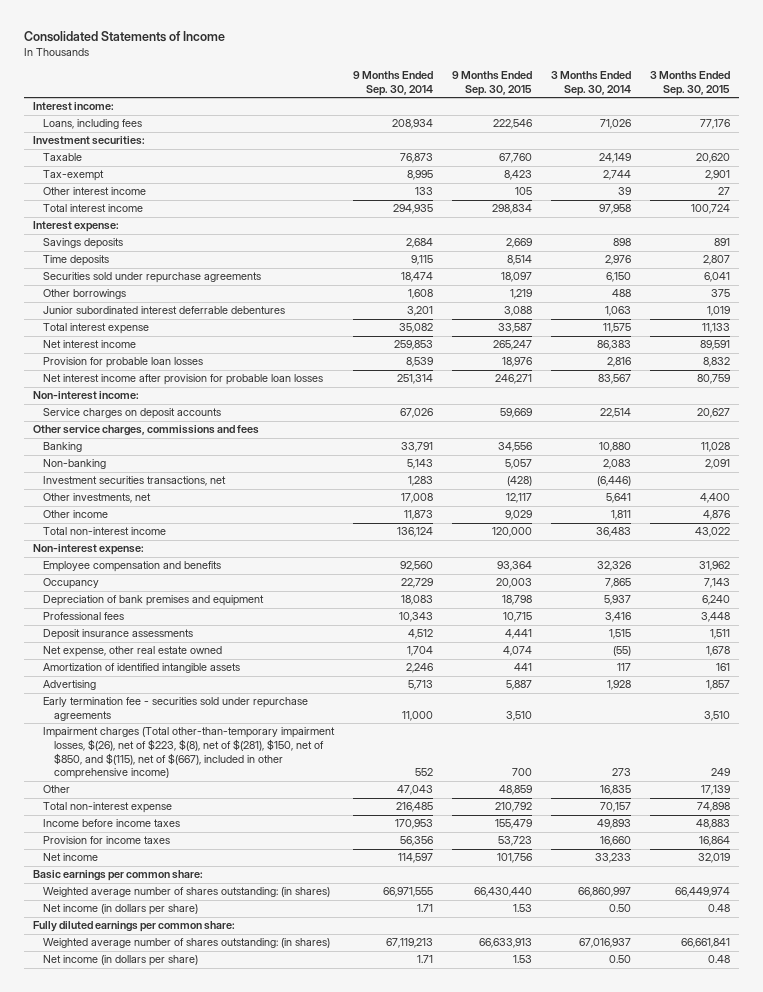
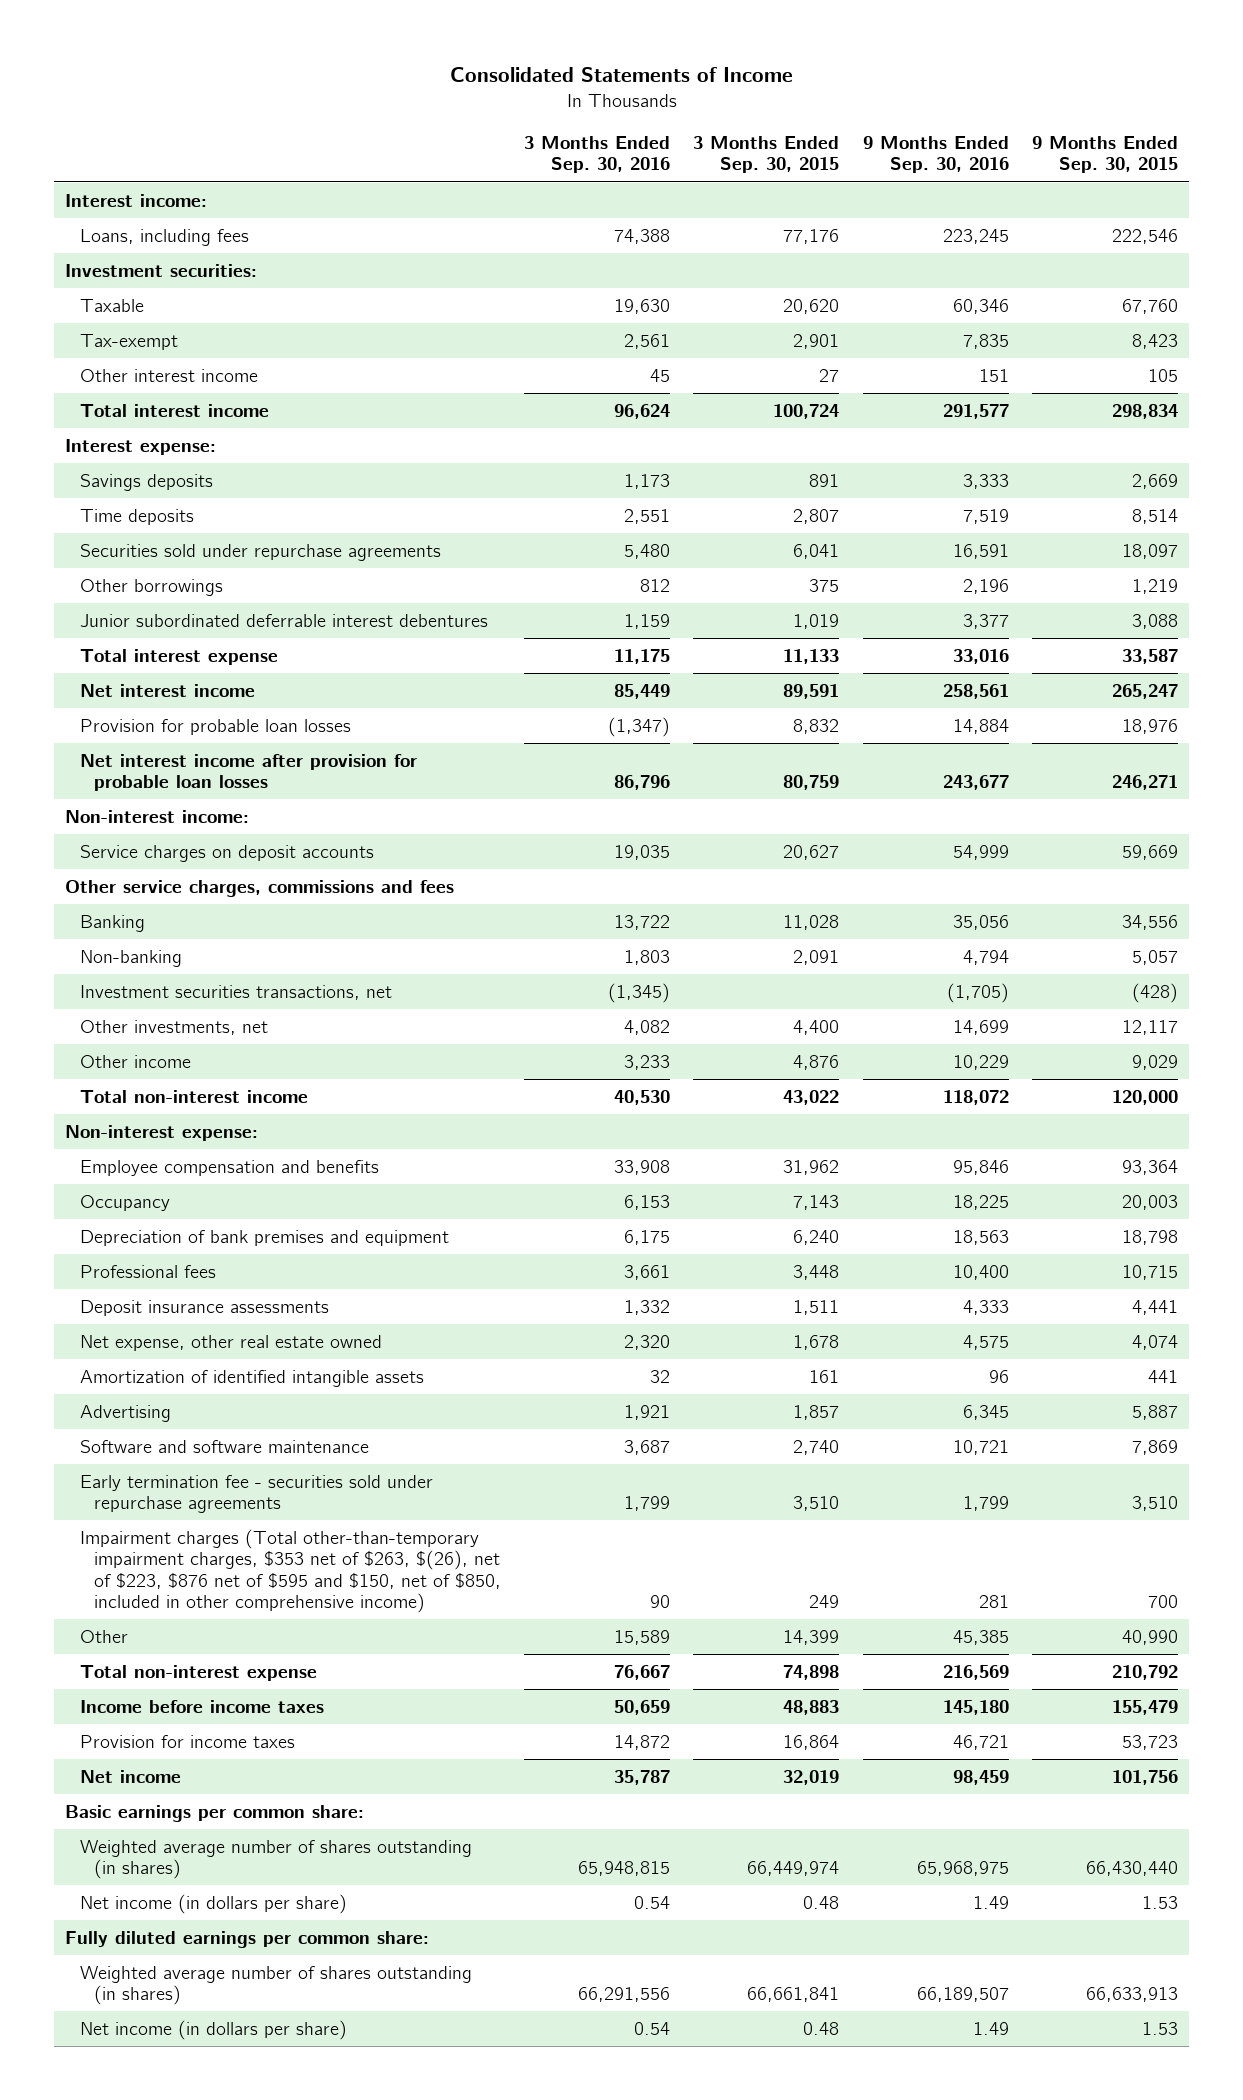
- | 9 Months Ended Sep. 30, 2014 | 9 Months Ended Sep. 30, 2015 | 3 Months Ended Sep. 30, 2014 | 3 Months Ended Sep. 30, 2015
+ | 3 Months Ended Sep. 30, 2016 | 3 Months Ended Sep. 30, 2015 | 9 Months Ended Sep. 30, 2016 | 9 Months Ended Sep. 30, 2015
- Junior subordinated interest deferrable debentures | 3,201 | 3,088 | 1,063 | 1,019
+ Junior subordinated deferrable interest debentures | 1,159 | 1,019 | 3,377 | 3,088
+ Software and software maintenance | 3,687 | 2,740 | 10,721 | 7,869
- Impairment charges (Total other-than-temporary impairment losses, $(26), net of $223, $(8), net of $(281), $150, net of $850, and $(115), net of $(667), included in other comprehensive income) | 552 | 700 | 273 | 249
- Other | 47,043 | 48,859 | 16,835 | 17,139
+ Impairment charges (Total other-than-temporary impairment charges, $353 net of $263, $(26), net of $223, $876 net of $595 and $150, net of $850, included in other comprehensive income) | 90 | 249 | 281 | 700
+ Other | 15,589 | 14,399 | 45,385 | 40,990
- Weighted average number of shares outstanding: (in shares) | 66,971,555 | 66,430,440 | 66,860,997 | 66,449,974
+ Weighted average number of shares outstanding (in shares) | 65,948,815 | 66,449,974 | 65,968,975 | 66,430,440
- Weighted average number of shares outstanding: (in shares) | 67,119,213 | 66,633,913 | 67,016,937 | 66,661,841
+ Weighted average number of shares outstanding (in shares) | 66,291,556 | 66,661,841 | 66,189,507 | 66,633,913

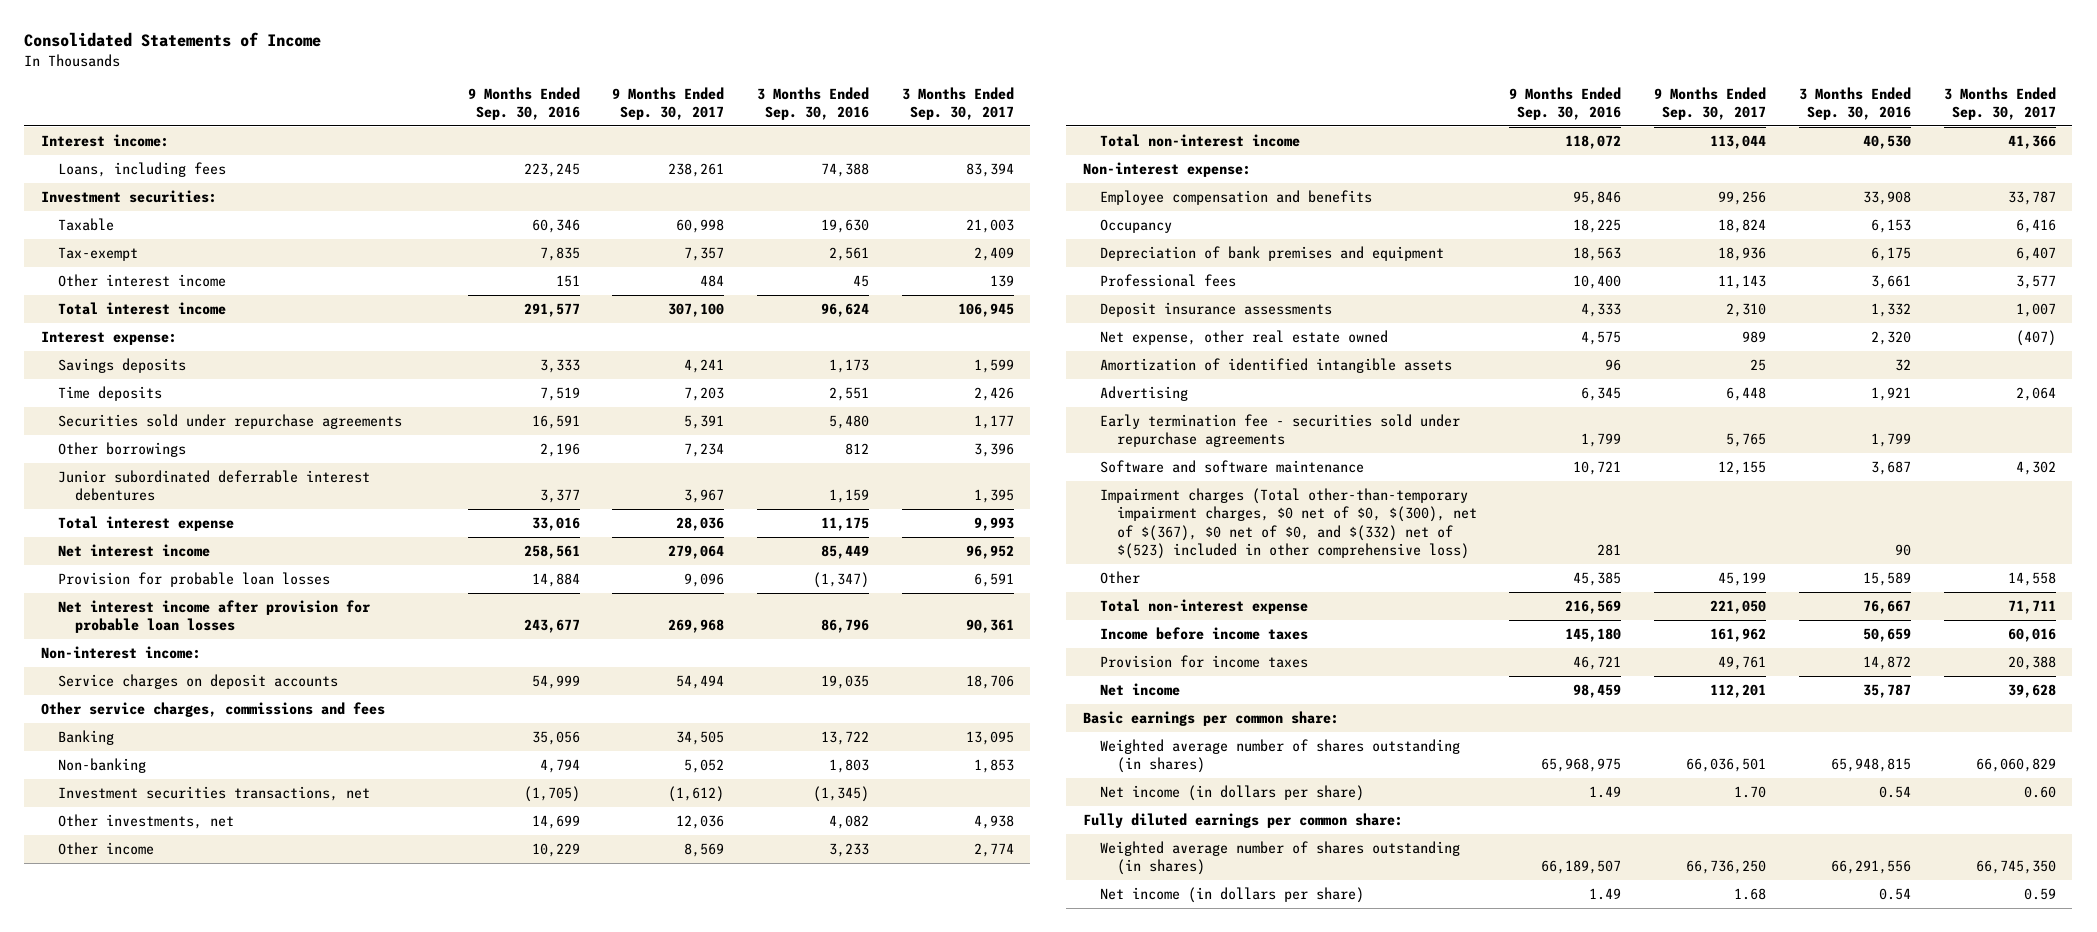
- | 3 Months Ended Sep. 30, 2016 | 3 Months Ended Sep. 30, 2015 | 9 Months Ended Sep. 30, 2016 | 9 Months Ended Sep. 30, 2015
+ | 9 Months Ended Sep. 30, 2016 | 9 Months Ended Sep. 30, 2017 | 3 Months Ended Sep. 30, 2016 | 3 Months Ended Sep. 30, 2017
- Impairment charges (Total other-than-temporary impairment charges, $353 net of $263, $(26), net of $223, $876 net of $595 and $150, net of $850, included in other comprehensive income) | 90 | 249 | 281 | 700
moved down: Software and software maintenance | 10,721 | 12,155 | 3,687 | 4,302
+ Impairment charges (Total other-than-temporary impairment charges, $0 net of $0, $(300), net of $(367), $0 net of $0, and $(332) net of $(523) included in other comprehensive loss) | 281 | | 90 |

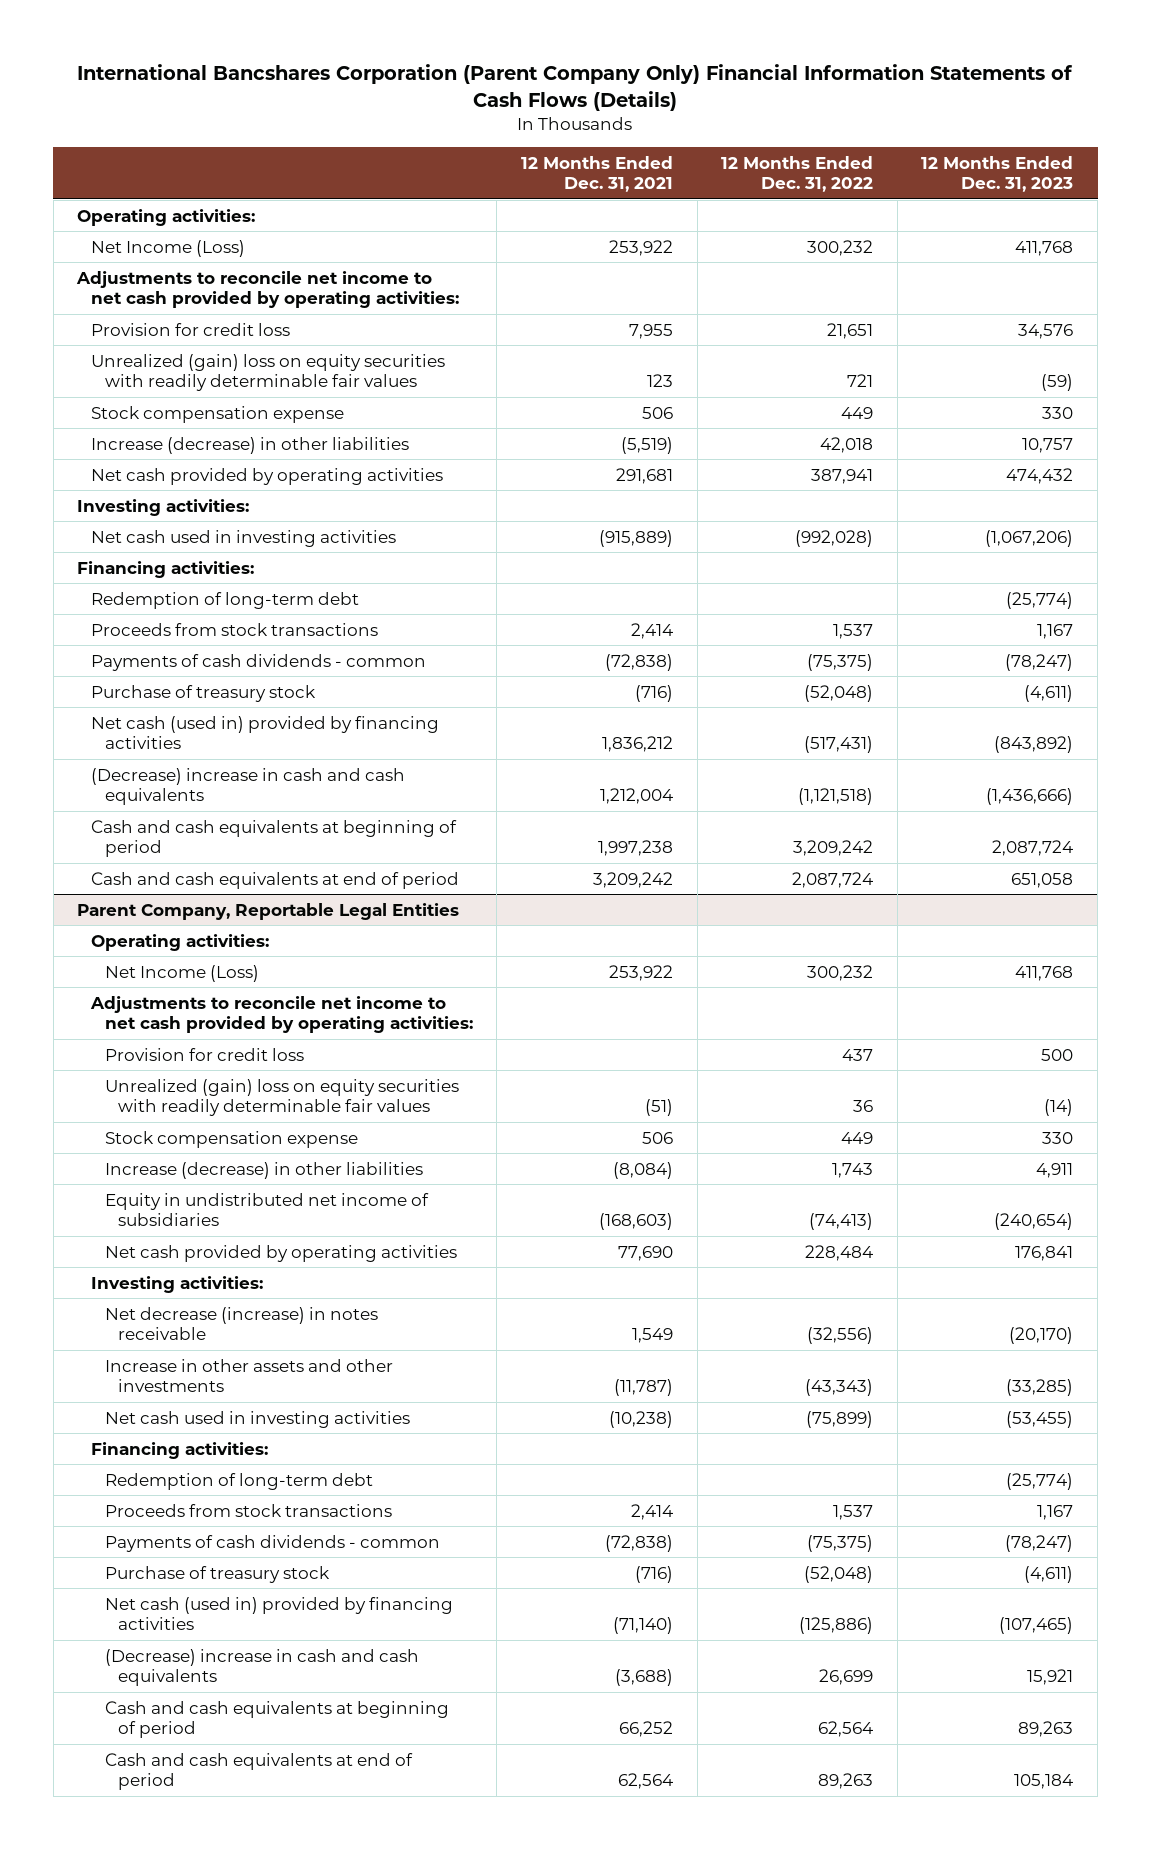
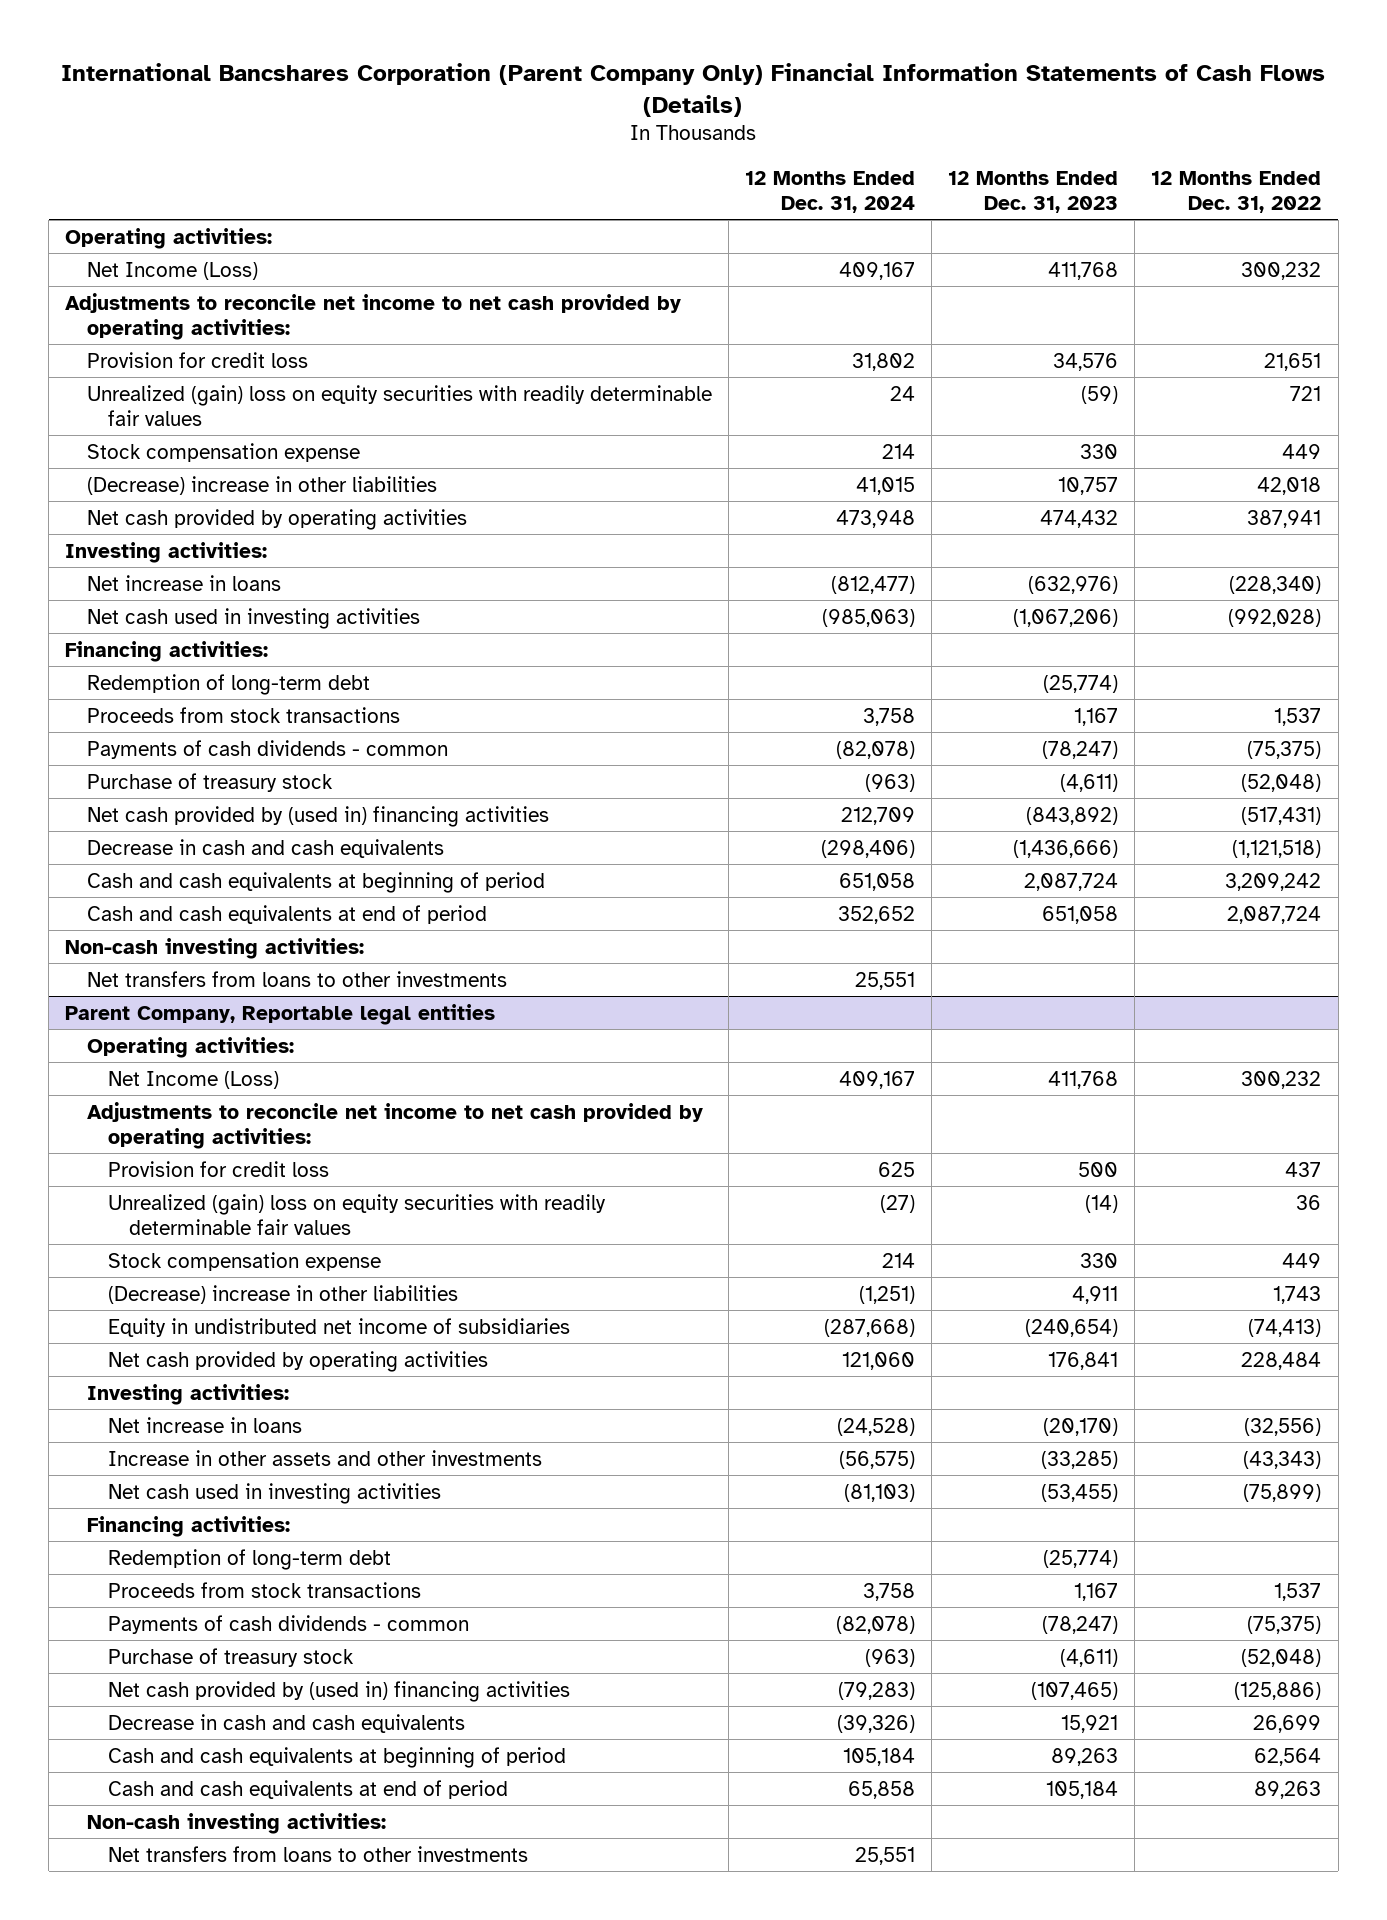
- | 12 Months Ended Dec. 31, 2021 | 12 Months Ended Dec. 31, 2022 | 12 Months Ended Dec. 31, 2023
+ | 12 Months Ended Dec. 31, 2024 | 12 Months Ended Dec. 31, 2023 | 12 Months Ended Dec. 31, 2022
- Increase (decrease) in other liabilities | (5,519) | 42,018 | 10,757
+ (Decrease) increase in other liabilities | 41,015 | 10,757 | 42,018
+ Net increase in loans | (812,477) | (632,976) | (228,340)
- Net cash (used in) provided by financing activities | 1,836,212 | (517,431) | (843,892)
- (Decrease) increase in cash and cash equivalents | 1,212,004 | (1,121,518) | (1,436,666)
+ Net cash provided by (used in) financing activities | 212,709 | (843,892) | (517,431)
+ Decrease in cash and cash equivalents | (298,406) | (1,436,666) | (1,121,518)
- Parent Company, Reportable Legal Entities
+ Non-cash investing activities:
+ Net transfers from loans to other investments | 25,551 | |
+ Parent Company, Reportable legal entities
- Increase (decrease) in other liabilities | (8,084) | 1,743 | 4,911
+ (Decrease) increase in other liabilities | (1,251) | 4,911 | 1,743
- Net decrease (increase) in notes receivable | 1,549 | (32,556) | (20,170)
+ Net increase in loans | (24,528) | (20,170) | (32,556)
- Net cash (used in) provided by financing activities | (71,140) | (125,886) | (107,465)
- (Decrease) increase in cash and cash equivalents | (3,688) | 26,699 | 15,921
+ Net cash provided by (used in) financing activities | (79,283) | (107,465) | (125,886)
+ Decrease in cash and cash equivalents | (39,326) | 15,921 | 26,699
+ Non-cash investing activities:
+ Net transfers from loans to other investments | 25,551 | |

